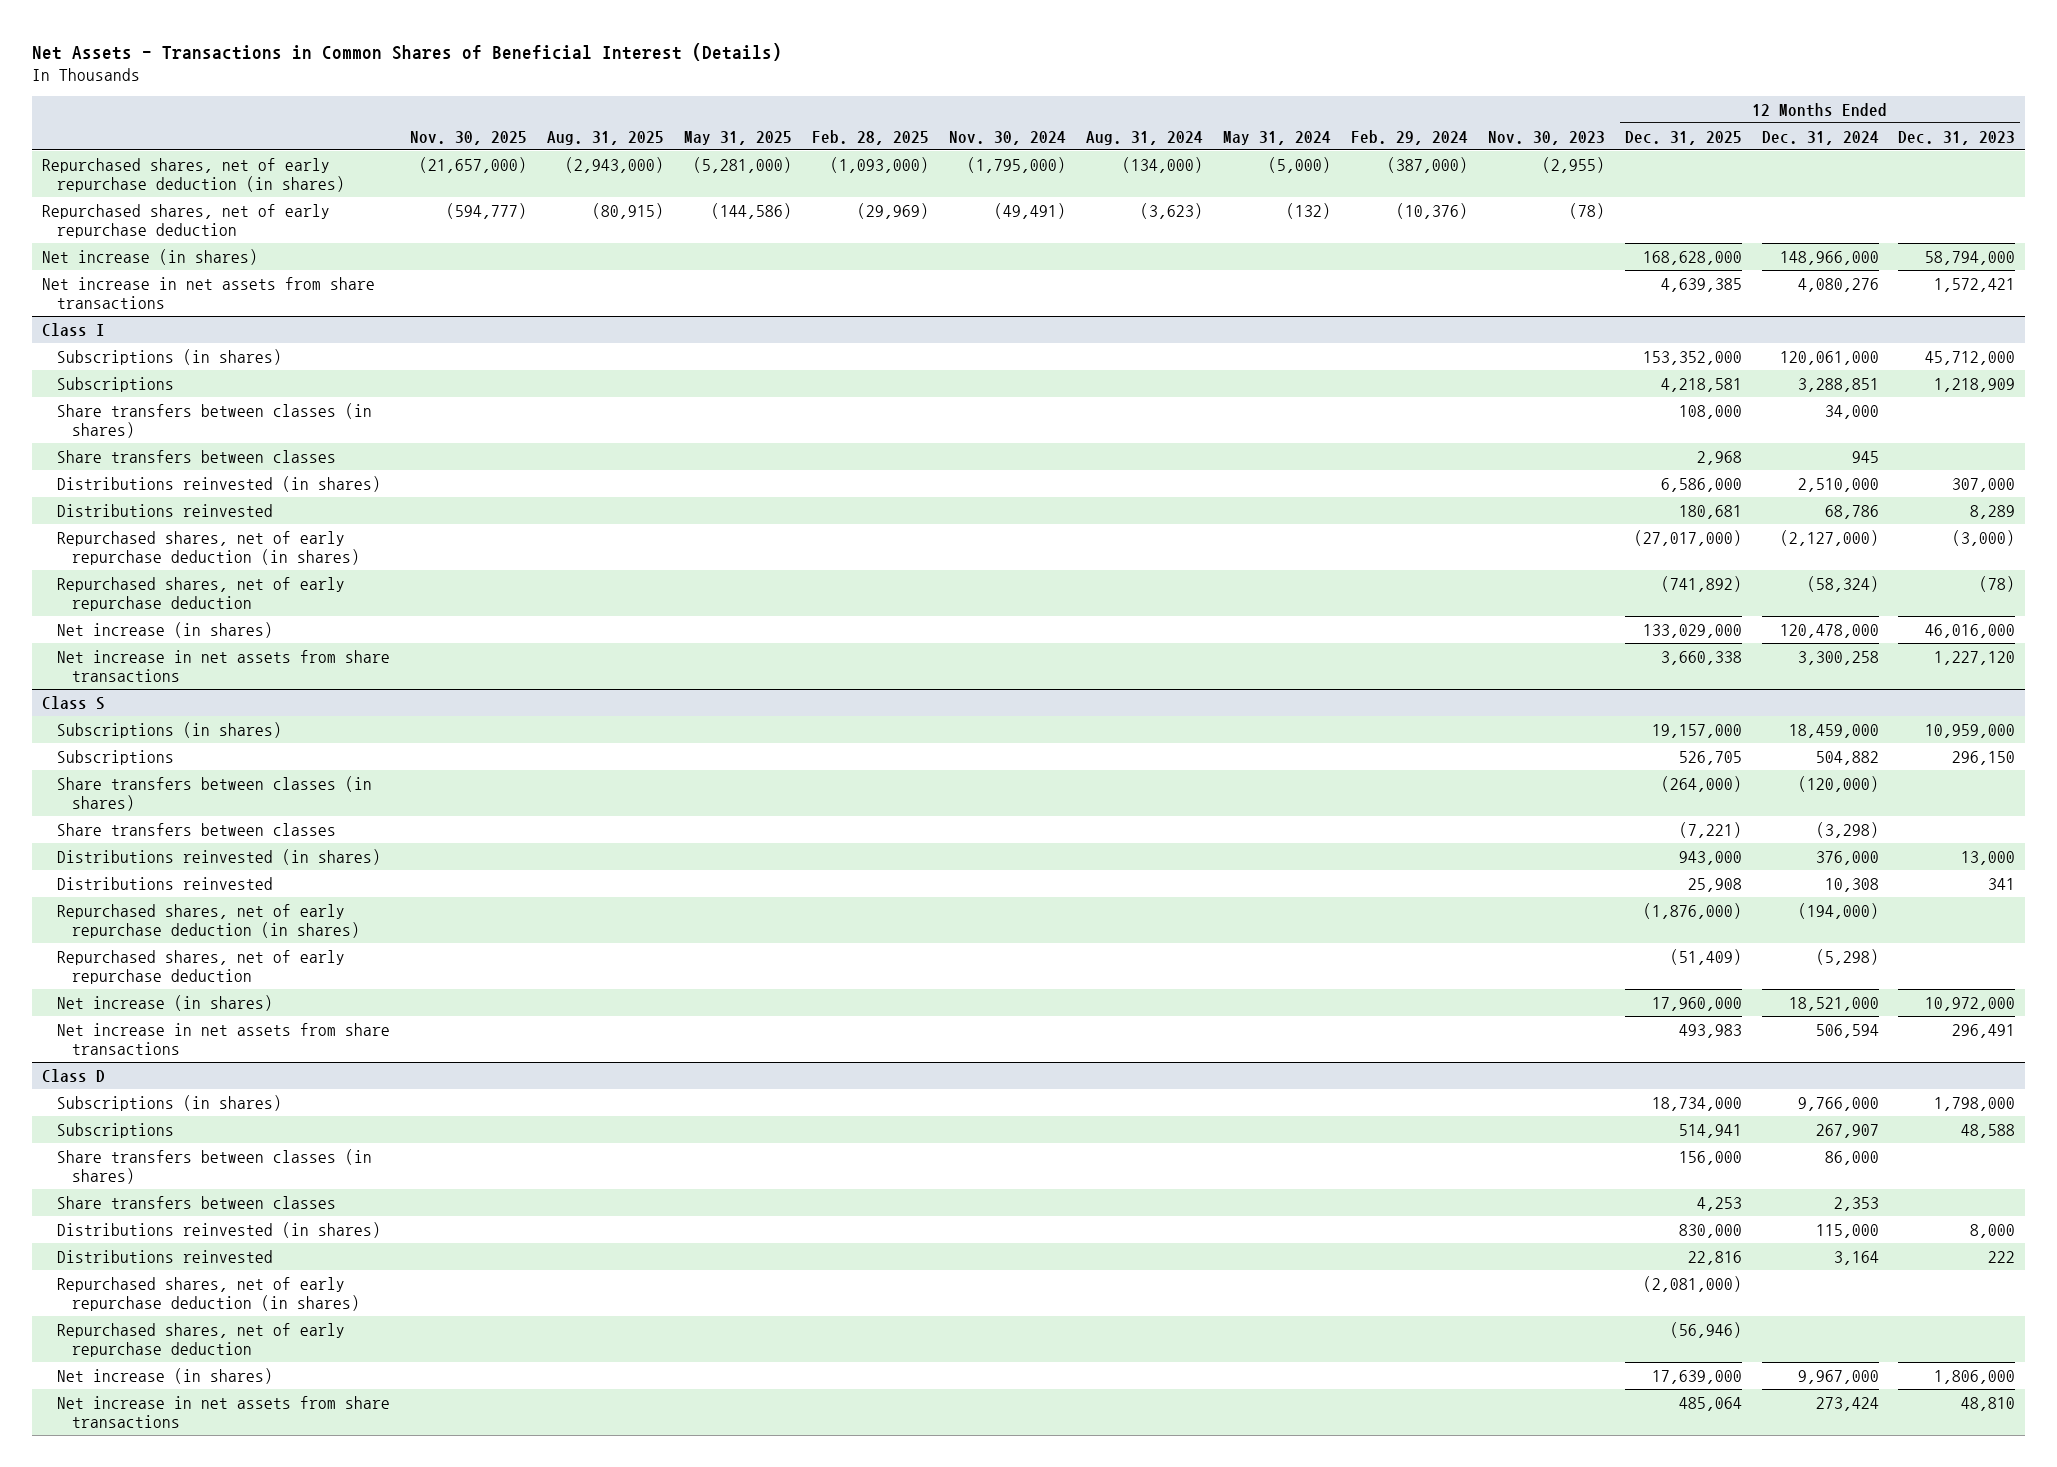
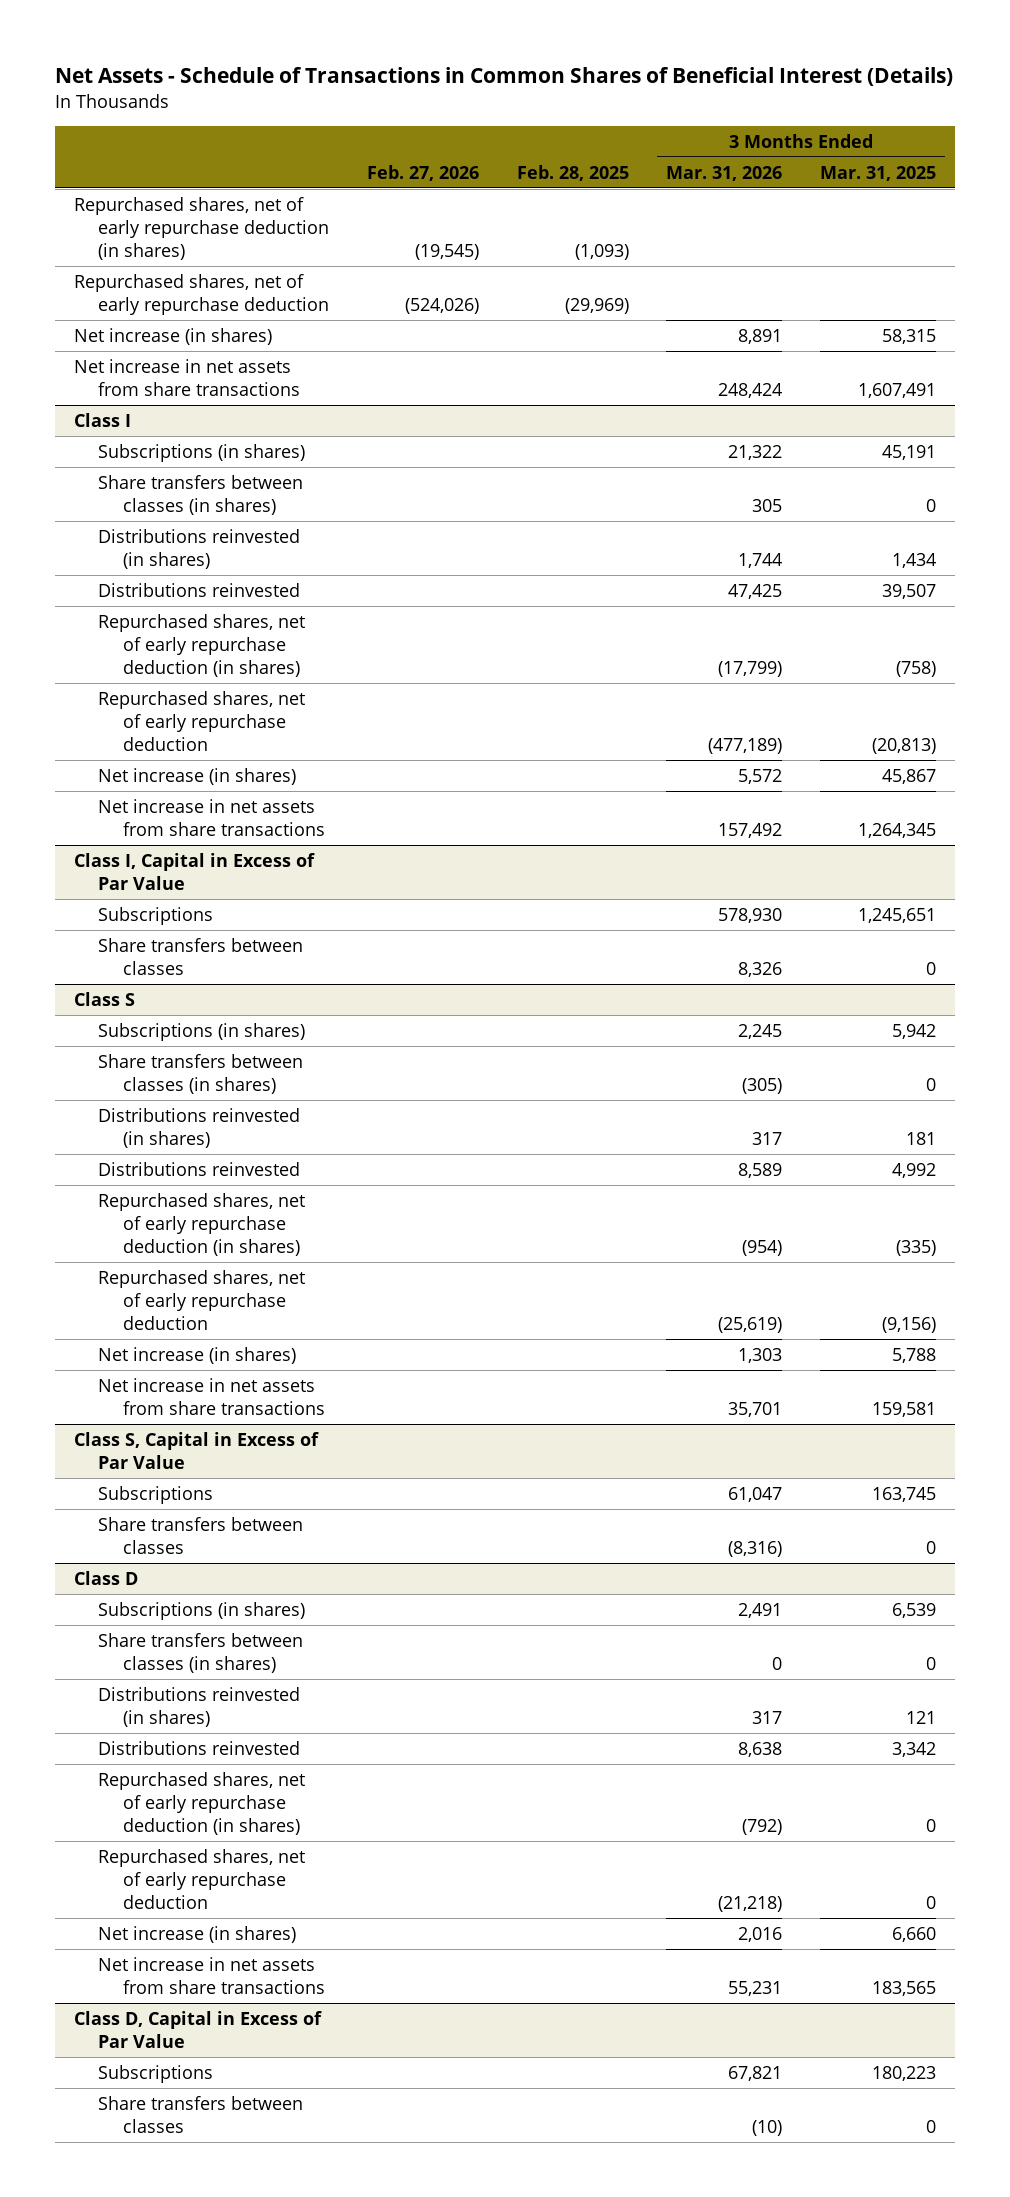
- Net Assets - Transactions in Common Shares of Beneficial Interest (Details)
+ Net Assets - Schedule of Transactions in Common Shares of Beneficial Interest (Details)
- | Nov. 30, 2025 | Aug. 31, 2025 | May 31, 2025 | Feb. 28, 2025 | Nov. 30, 2024 | Aug. 31, 2024 | May 31, 2024 | Feb. 29, 2024 | Nov. 30, 2023 | 12 Months Ended Dec. 31, 2025 | 12 Months Ended Dec. 31, 2024 | 12 Months Ended Dec. 31, 2023
+ | Feb. 27, 2026 | Feb. 28, 2025 | 3 Months Ended Mar. 31, 2026 | 3 Months Ended Mar. 31, 2025
- Repurchased shares, net of early repurchase deduction (in shares) | (21,657,000) | (2,943,000) | (5,281,000) | (1,093,000) | (1,795,000) | (134,000) | (5,000) | (387,000) | (2,955) | | |
+ Repurchased shares, net of early repurchase deduction (in shares) | (19,545) | (1,093) | |
@ Class I
- Subscriptions | | | | | | | | | | 4,218,581 | 3,288,851 | 1,218,909
- Share transfers between classes | | | | | | | | | | 2,968 | 945 |
+ Class I, Capital in Excess of Par Value
+ Subscriptions | | | 578,930 | 1,245,651
+ Share transfers between classes | | | 8,326 | 0
@ Class S
- Subscriptions | | | | | | | | | | 526,705 | 504,882 | 296,150
- Share transfers between classes | | | | | | | | | | (7,221) | (3,298) |
+ Class S, Capital in Excess of Par Value
+ Subscriptions | | | 61,047 | 163,745
+ Share transfers between classes | | | (8,316) | 0
@ Class D
- Subscriptions | | | | | | | | | | 514,941 | 267,907 | 48,588
- Share transfers between classes | | | | | | | | | | 4,253 | 2,353 |
+ Class D, Capital in Excess of Par Value
+ Subscriptions | | | 67,821 | 180,223
+ Share transfers between classes | | | (10) | 0

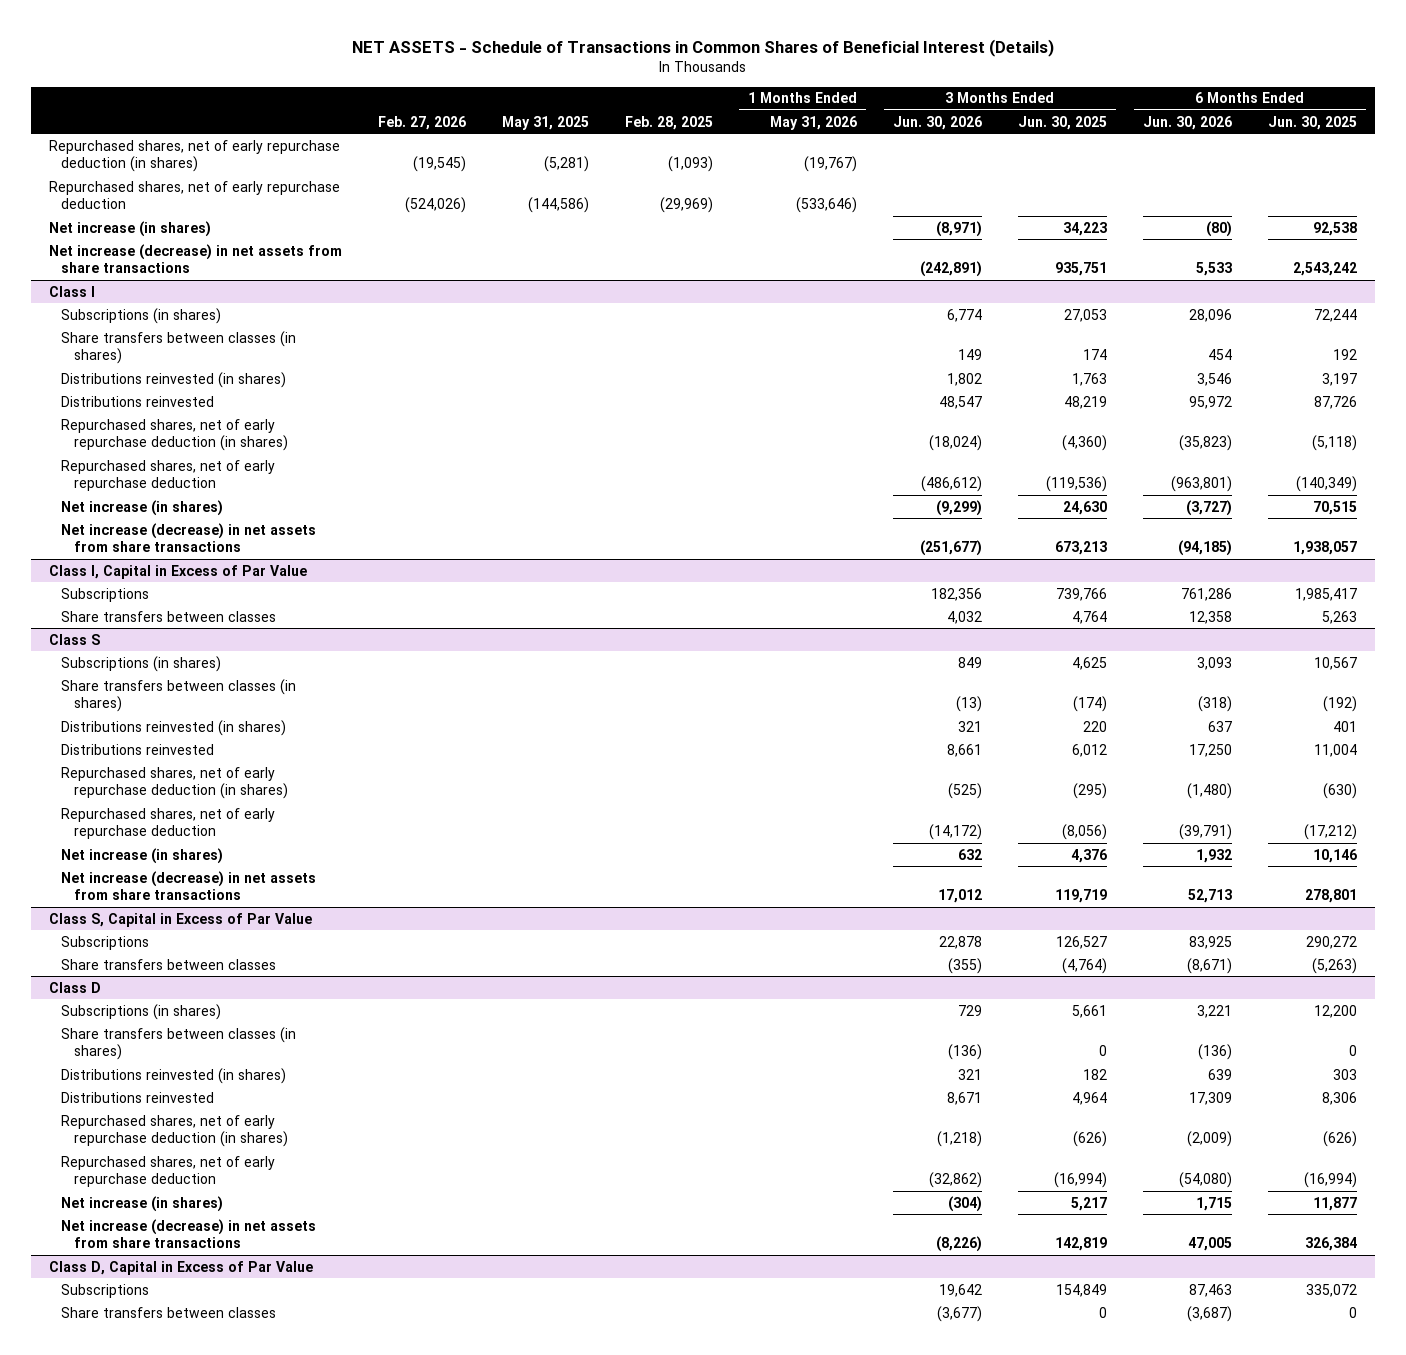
- Net Assets - Schedule of Transactions in Common Shares of Beneficial Interest (Details)
+ NET ASSETS - Schedule of Transactions in Common Shares of Beneficial Interest (Details)
- | Feb. 27, 2026 | Feb. 28, 2025 | 3 Months Ended Mar. 31, 2026 | 3 Months Ended Mar. 31, 2025
+ | Feb. 27, 2026 | May 31, 2025 | Feb. 28, 2025 | 1 Months Ended May 31, 2026 | 3 Months Ended Jun. 30, 2026 | 3 Months Ended Jun. 30, 2025 | 6 Months Ended Jun. 30, 2026 | 6 Months Ended Jun. 30, 2025
- Net increase in net assets from share transactions | | | 248,424 | 1,607,491
+ Net increase (decrease) in net assets from share transactions | | | | | (242,891) | 935,751 | 5,533 | 2,543,242
@ Class I
- Net increase in net assets from share transactions | | | 157,492 | 1,264,345
+ Net increase (decrease) in net assets from share transactions | | | | | (251,677) | 673,213 | (94,185) | 1,938,057
@ Class S
- Net increase in net assets from share transactions | | | 35,701 | 159,581
+ Net increase (decrease) in net assets from share transactions | | | | | 17,012 | 119,719 | 52,713 | 278,801
@ Class D
- Net increase in net assets from share transactions | | | 55,231 | 183,565
+ Net increase (decrease) in net assets from share transactions | | | | | (8,226) | 142,819 | 47,005 | 326,384

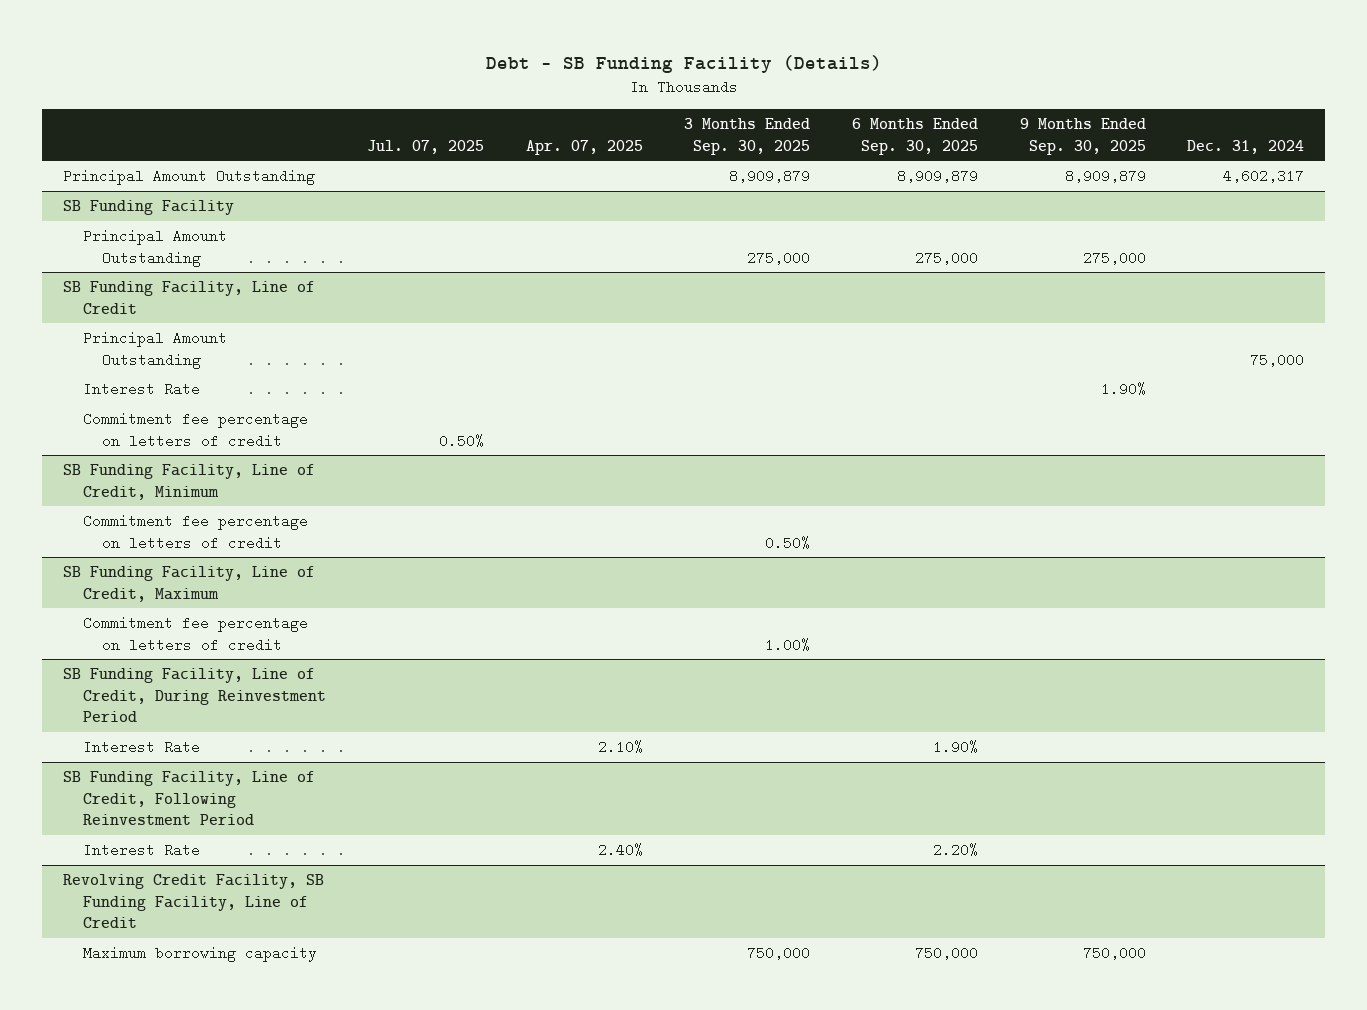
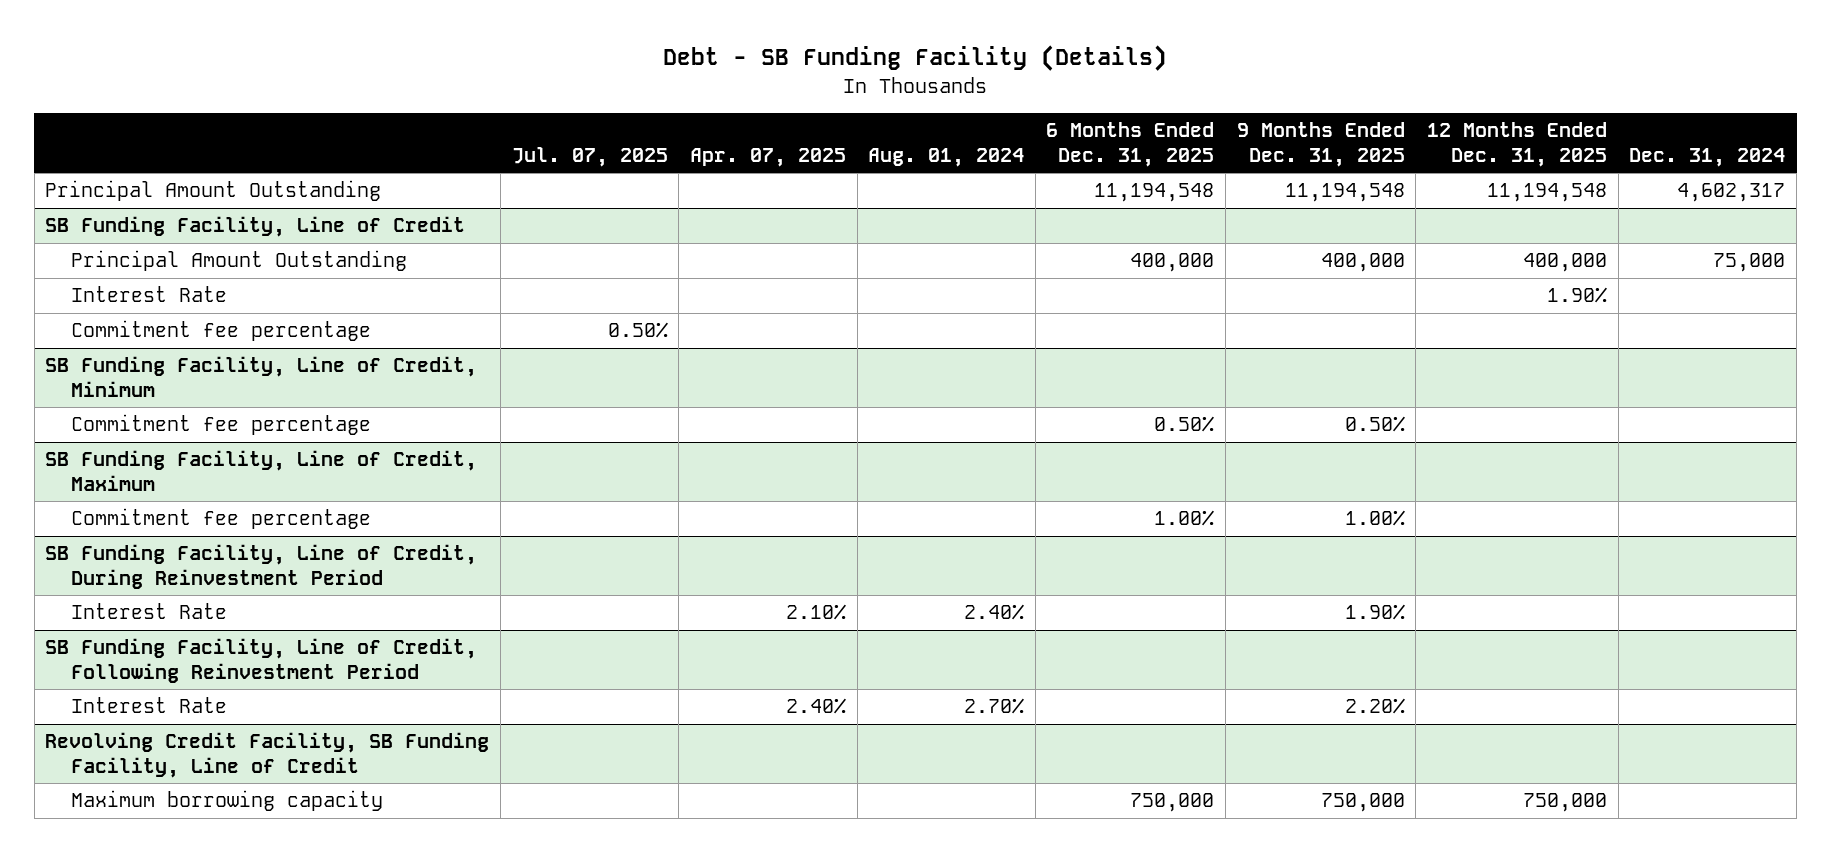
- | Jul. 07, 2025 | Apr. 07, 2025 | 3 Months Ended Sep. 30, 2025 | 6 Months Ended Sep. 30, 2025 | 9 Months Ended Sep. 30, 2025 | Dec. 31, 2024
+ | Jul. 07, 2025 | Apr. 07, 2025 | Aug. 01, 2024 | 6 Months Ended Dec. 31, 2025 | 9 Months Ended Dec. 31, 2025 | 12 Months Ended Dec. 31, 2025 | Dec. 31, 2024
- SB Funding Facility
- Principal Amount Outstanding | | | 275,000 | 275,000 | 275,000 |
@ SB Funding Facility, Line of Credit
- Commitment fee percentage on letters of credit | 0.50% | | | | |
+ Commitment fee percentage | 0.50% | | | | | |
@ SB Funding Facility, Line of Credit, Minimum
- Commitment fee percentage on letters of credit | | | 0.50% | | |
+ Commitment fee percentage | | | | 0.50% | 0.50% | |
@ SB Funding Facility, Line of Credit, Maximum
- Commitment fee percentage on letters of credit | | | 1.00% | | |
+ Commitment fee percentage | | | | 1.00% | 1.00% | |

